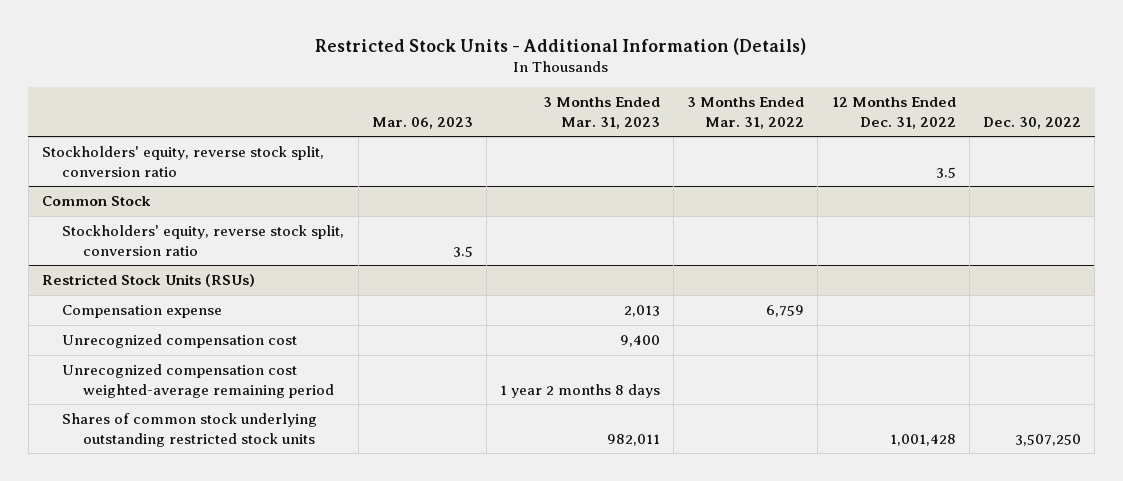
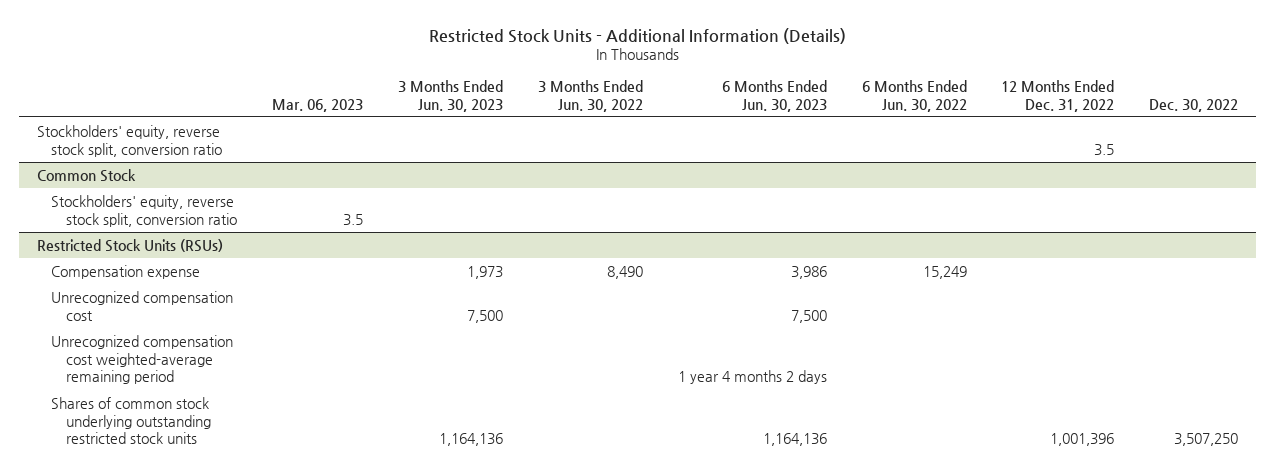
- | Mar. 06, 2023 | 3 Months Ended Mar. 31, 2023 | 3 Months Ended Mar. 31, 2022 | 12 Months Ended Dec. 31, 2022 | Dec. 30, 2022
+ | Mar. 06, 2023 | 3 Months Ended Jun. 30, 2023 | 3 Months Ended Jun. 30, 2022 | 6 Months Ended Jun. 30, 2023 | 6 Months Ended Jun. 30, 2022 | 12 Months Ended Dec. 31, 2022 | Dec. 30, 2022
@ Restricted Stock Units (RSUs)
- Shares of common stock underlying outstanding restricted stock units | | 982,011 | | 1,001,428 | 3,507,250
+ Shares of common stock underlying outstanding restricted stock units | | 1,164,136 | | 1,164,136 | | 1,001,396 | 3,507,250

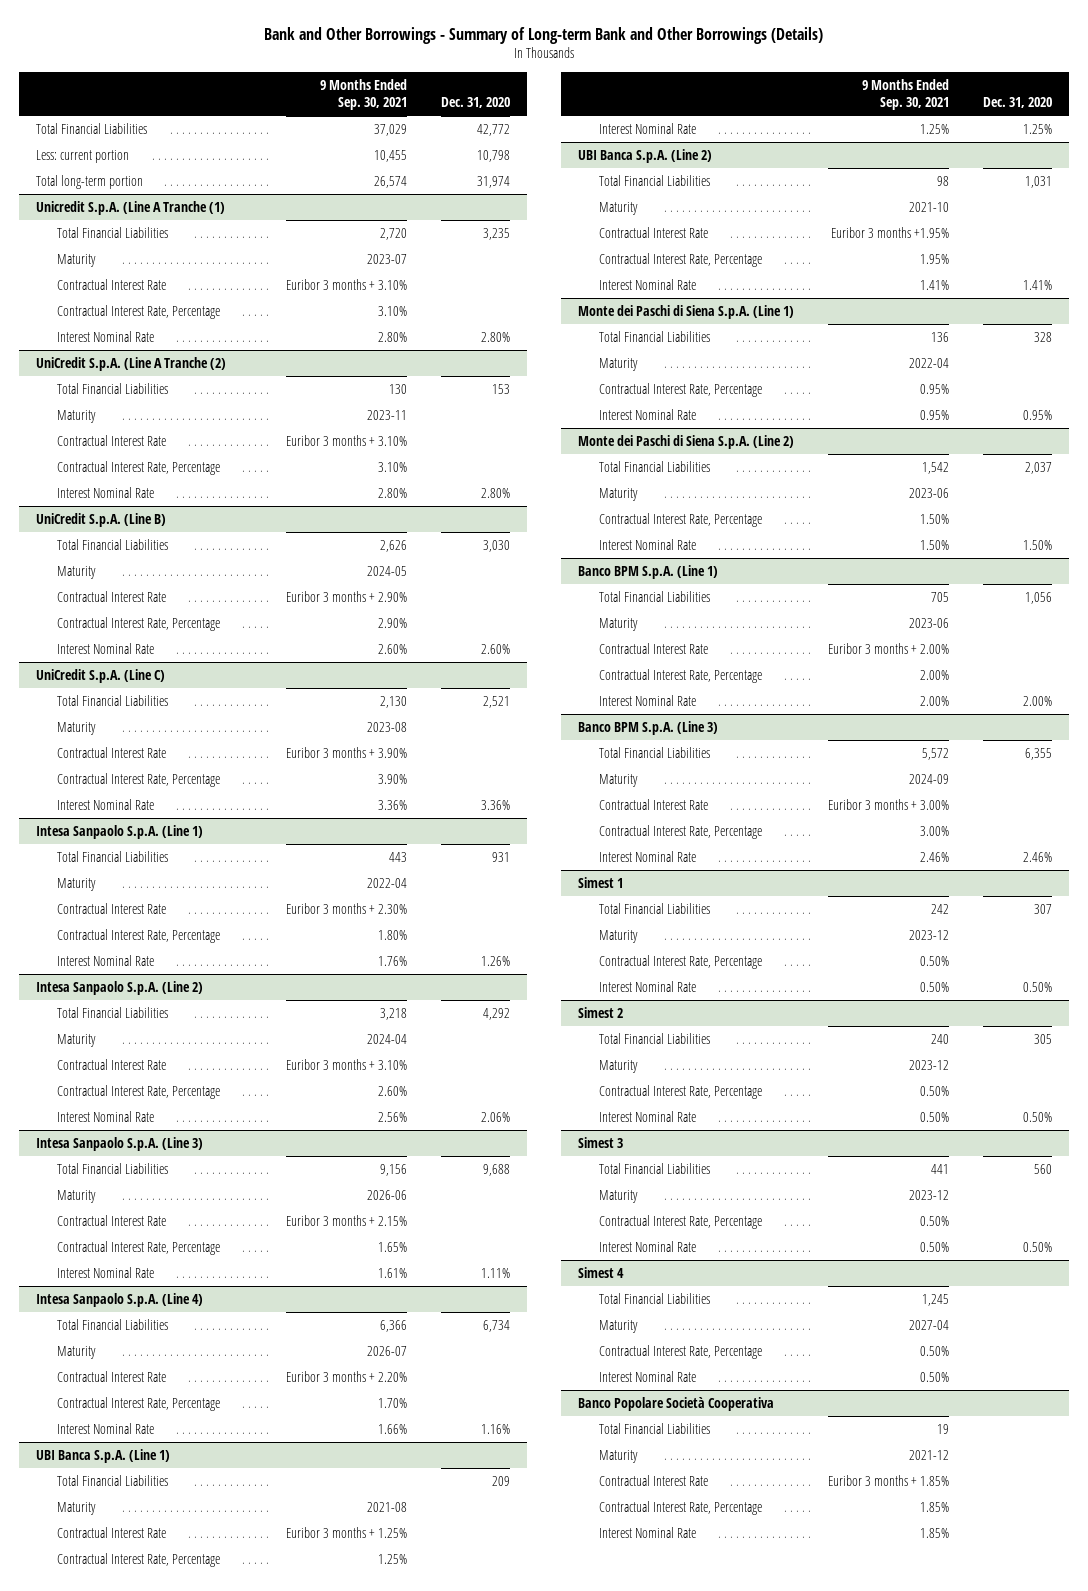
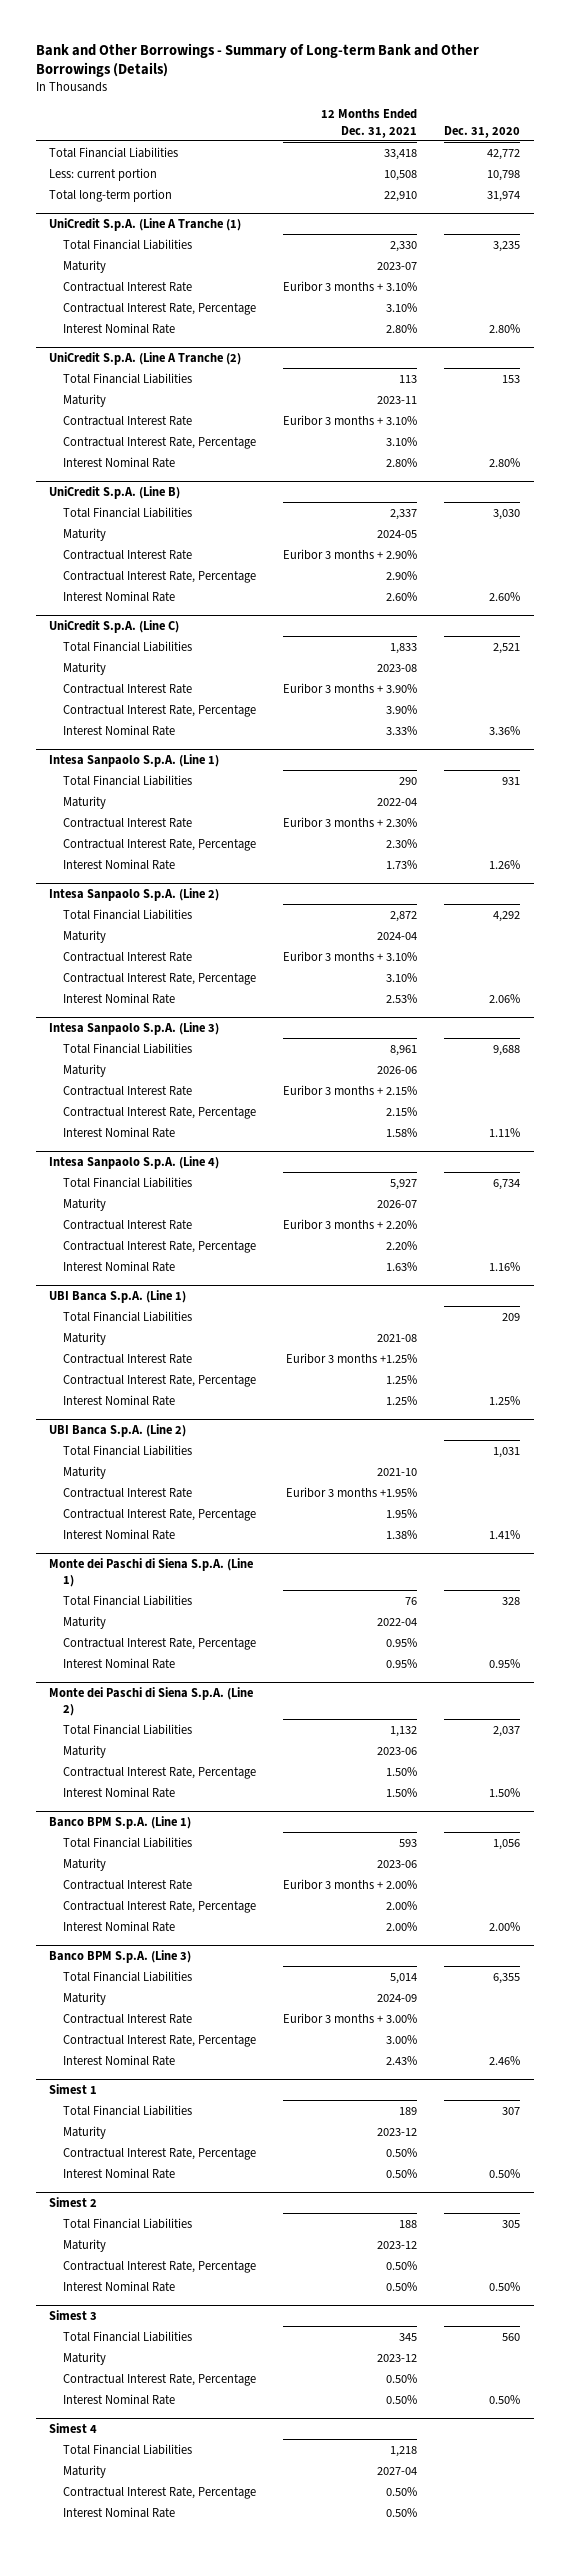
- | 9 Months Ended Sep. 30, 2021 | Dec. 31, 2020
+ | 12 Months Ended Dec. 31, 2021 | Dec. 31, 2020
- Unicredit S.p.A. (Line A Tranche (1)
+ UniCredit S.p.A. (Line A Tranche (1)
- Banco Popolare Società Cooperativa
- Total Financial Liabilities | 19 |
- Maturity | 2021-12 |
- Contractual Interest Rate | Euribor 3 months + 1.85% |
- Contractual Interest Rate, Percentage | 1.85% |
- Interest Nominal Rate | 1.85% |

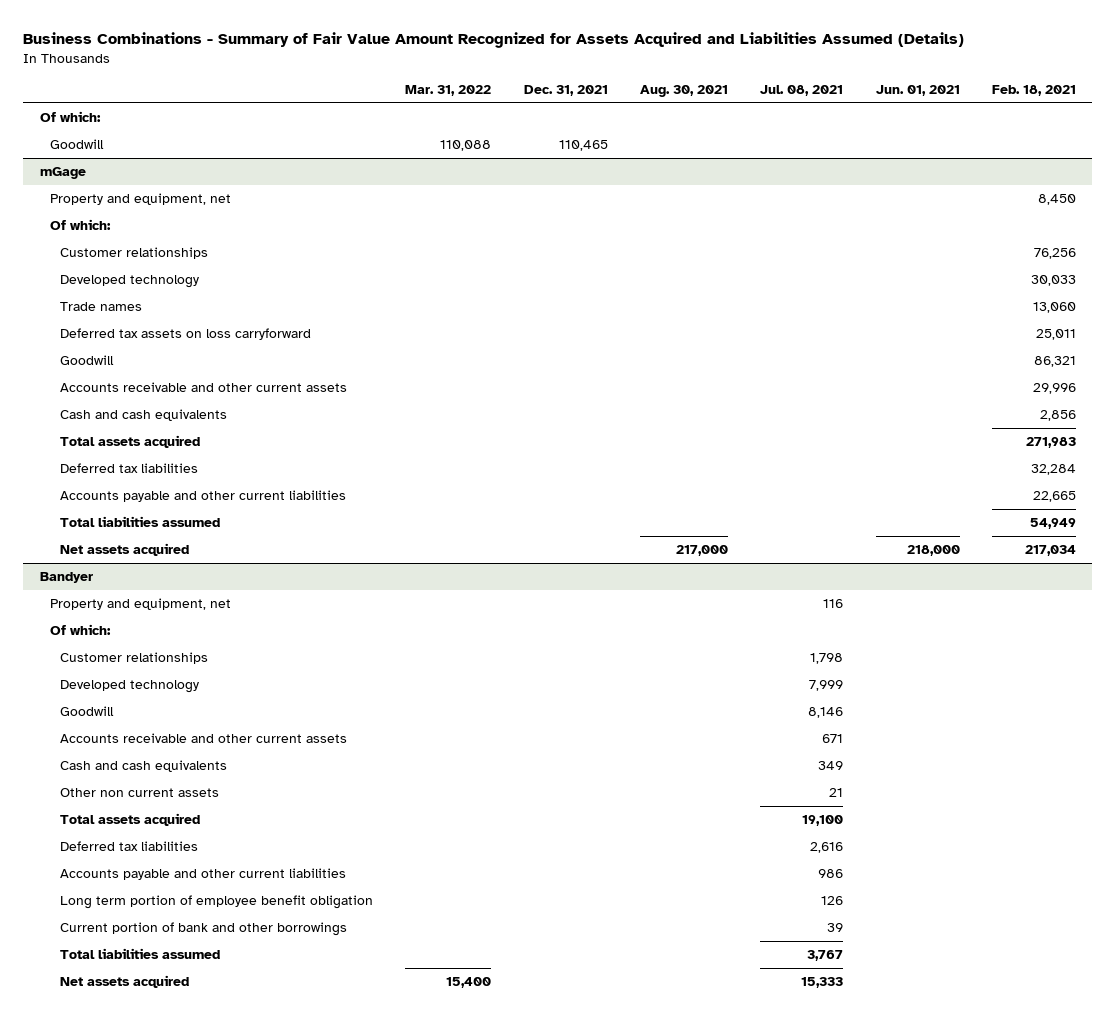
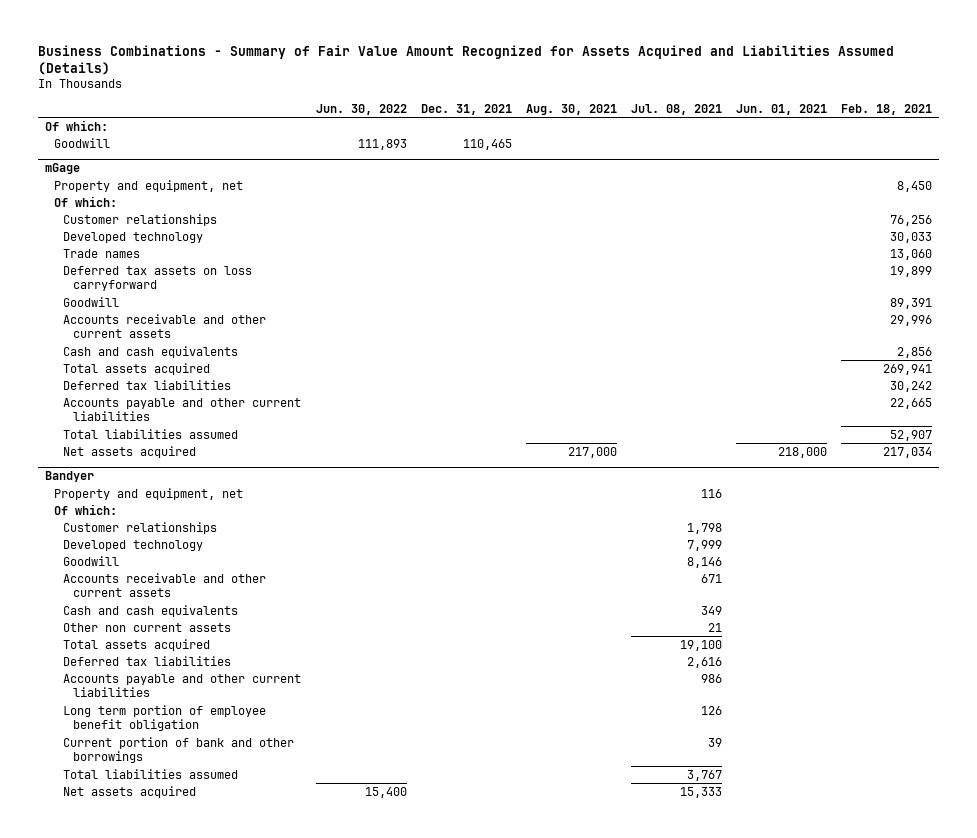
- | Mar. 31, 2022 | Dec. 31, 2021 | Aug. 30, 2021 | Jul. 08, 2021 | Jun. 01, 2021 | Feb. 18, 2021
+ | Jun. 30, 2022 | Dec. 31, 2021 | Aug. 30, 2021 | Jul. 08, 2021 | Jun. 01, 2021 | Feb. 18, 2021
@ mGage
- Deferred tax assets on loss carryforward | | | | | | 25,011
- Goodwill | | | | | | 86,321
+ Deferred tax assets on loss carryforward | | | | | | 19,899
+ Goodwill | | | | | | 89,391
- Total assets acquired | | | | | | 271,983
- Deferred tax liabilities | | | | | | 32,284
+ Total assets acquired | | | | | | 269,941
+ Deferred tax liabilities | | | | | | 30,242
- Total liabilities assumed | | | | | | 54,949
+ Total liabilities assumed | | | | | | 52,907

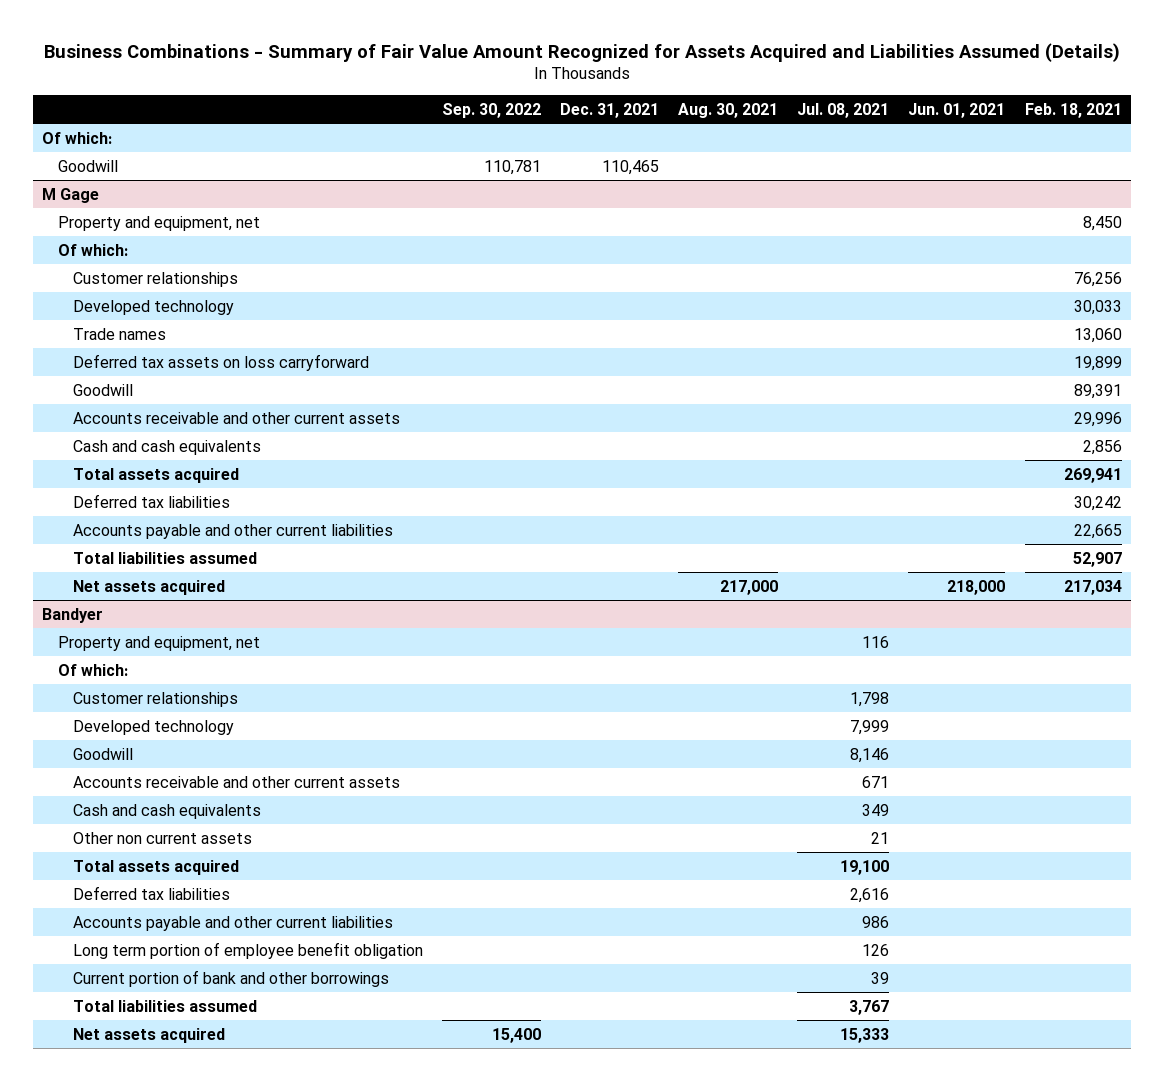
- | Jun. 30, 2022 | Dec. 31, 2021 | Aug. 30, 2021 | Jul. 08, 2021 | Jun. 01, 2021 | Feb. 18, 2021
+ | Sep. 30, 2022 | Dec. 31, 2021 | Aug. 30, 2021 | Jul. 08, 2021 | Jun. 01, 2021 | Feb. 18, 2021
- mGage
+ M Gage

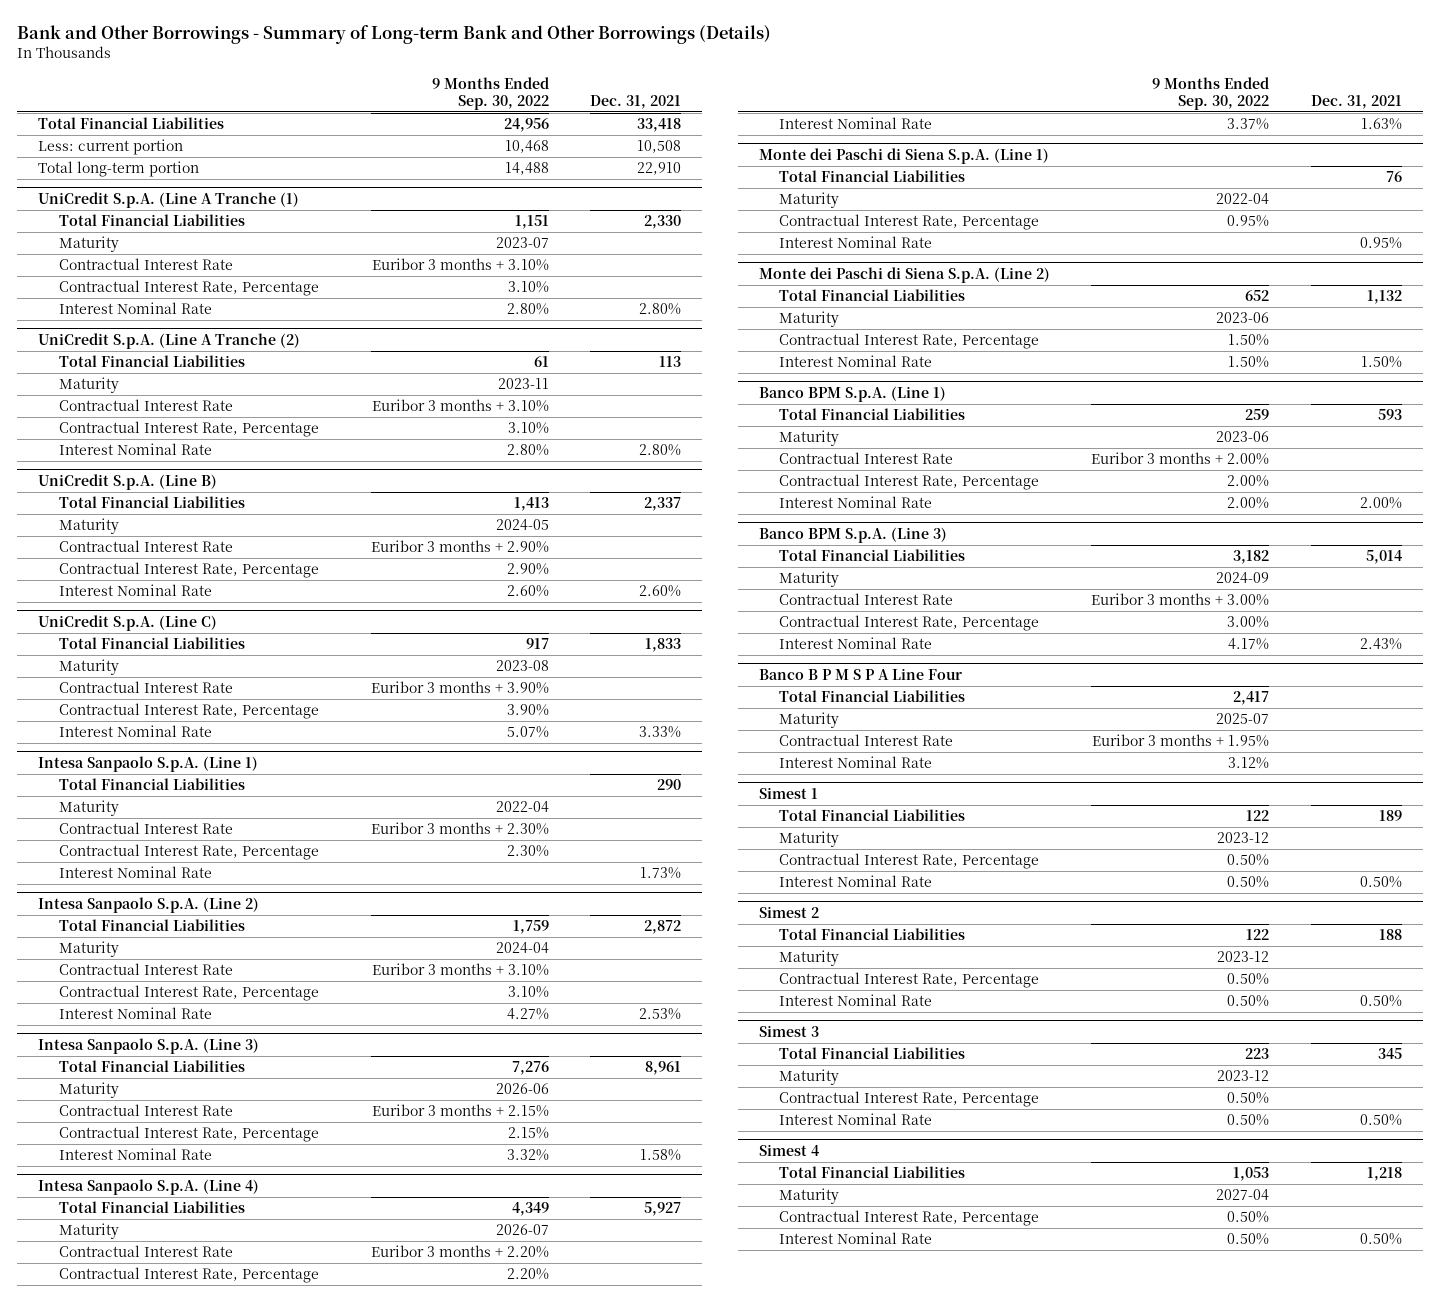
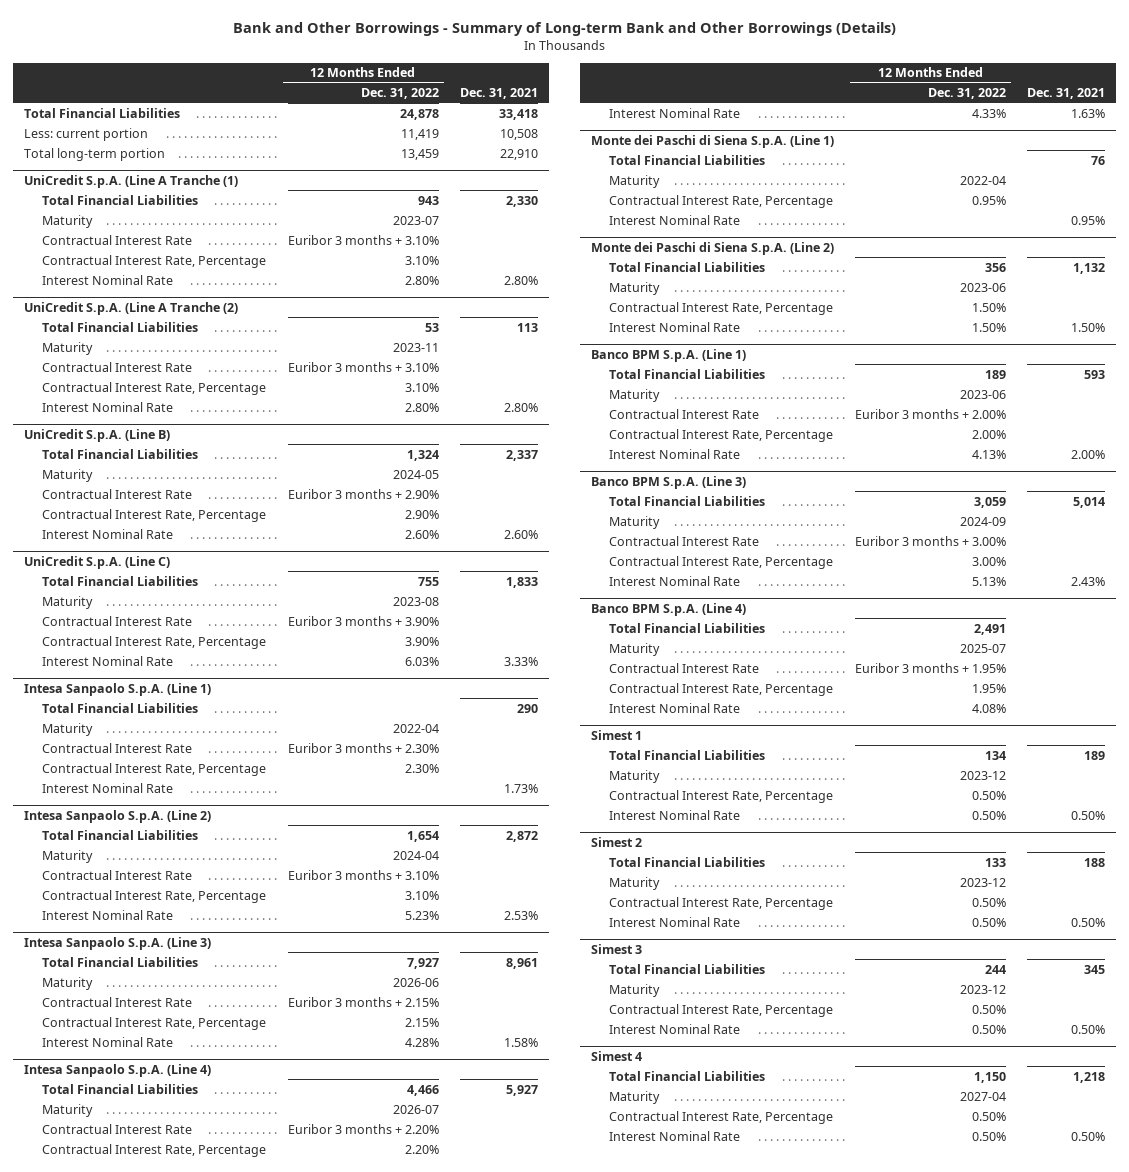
- | 9 Months Ended Sep. 30, 2022 | Dec. 31, 2021
+ | 12 Months Ended Dec. 31, 2022 | Dec. 31, 2021
- Banco B P M S P A Line Four
+ Banco BPM S.p.A. (Line 4)
+ Contractual Interest Rate, Percentage | 1.95% |

